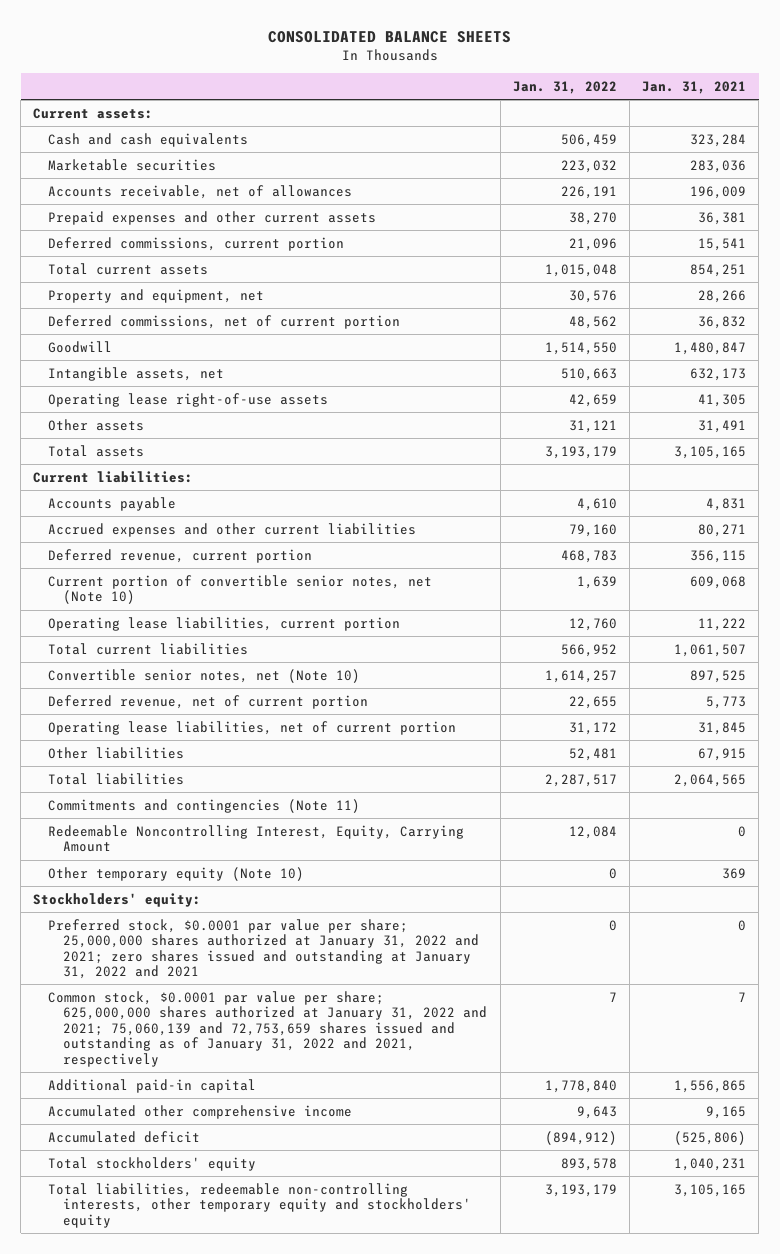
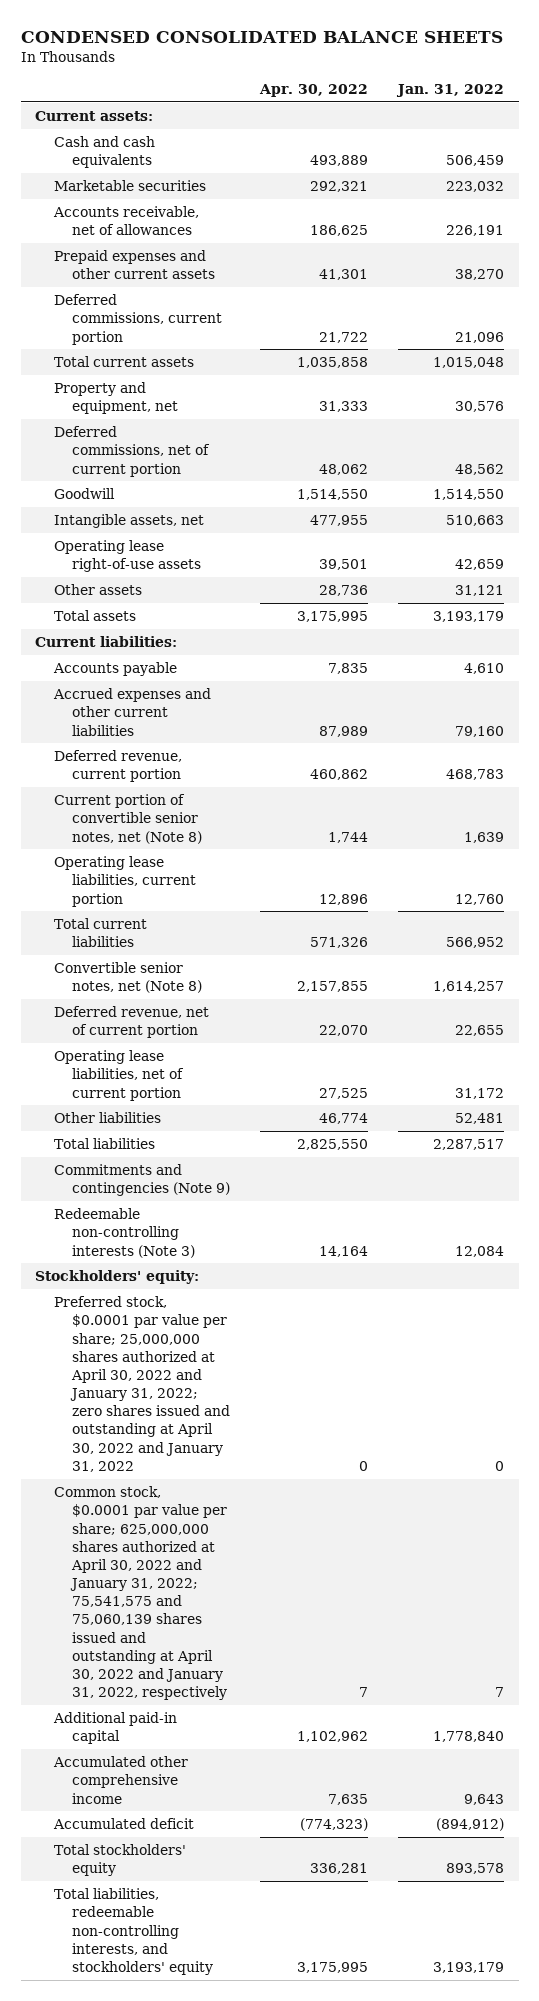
- CONSOLIDATED BALANCE SHEETS
+ CONDENSED CONSOLIDATED BALANCE SHEETS
- | Jan. 31, 2022 | Jan. 31, 2021
+ | Apr. 30, 2022 | Jan. 31, 2022
- Current portion of convertible senior notes, net (Note 10) | 1,639 | 609,068
+ Current portion of convertible senior notes, net (Note 8) | 1,744 | 1,639
- Convertible senior notes, net (Note 10) | 1,614,257 | 897,525
+ Convertible senior notes, net (Note 8) | 2,157,855 | 1,614,257
- Commitments and contingencies (Note 11)
- Redeemable Noncontrolling Interest, Equity, Carrying Amount | 12,084 | 0
- Other temporary equity (Note 10) | 0 | 369
+ Commitments and contingencies (Note 9)
+ Redeemable non-controlling interests (Note 3) | 14,164 | 12,084
- Preferred stock, $0.0001 par value per share; 25,000,000 shares authorized at January 31, 2022 and 2021; zero shares issued and outstanding at January 31, 2022 and 2021 | 0 | 0
- Common stock, $0.0001 par value per share; 625,000,000 shares authorized at January 31, 2022 and 2021; 75,060,139 and 72,753,659 shares issued and outstanding as of January 31, 2022 and 2021, respectively | 7 | 7
+ Preferred stock, $0.0001 par value per share; 25,000,000 shares authorized at April 30, 2022 and January 31, 2022; zero shares issued and outstanding at April 30, 2022 and January 31, 2022 | 0 | 0
+ Common stock, $0.0001 par value per share; 625,000,000 shares authorized at April 30, 2022 and January 31, 2022; 75,541,575 and 75,060,139 shares issued and outstanding at April 30, 2022 and January 31, 2022, respectively | 7 | 7
- Total liabilities, redeemable non-controlling interests, other temporary equity and stockholders' equity | 3,193,179 | 3,105,165
+ Total liabilities, redeemable non-controlling interests, and stockholders' equity | 3,175,995 | 3,193,179

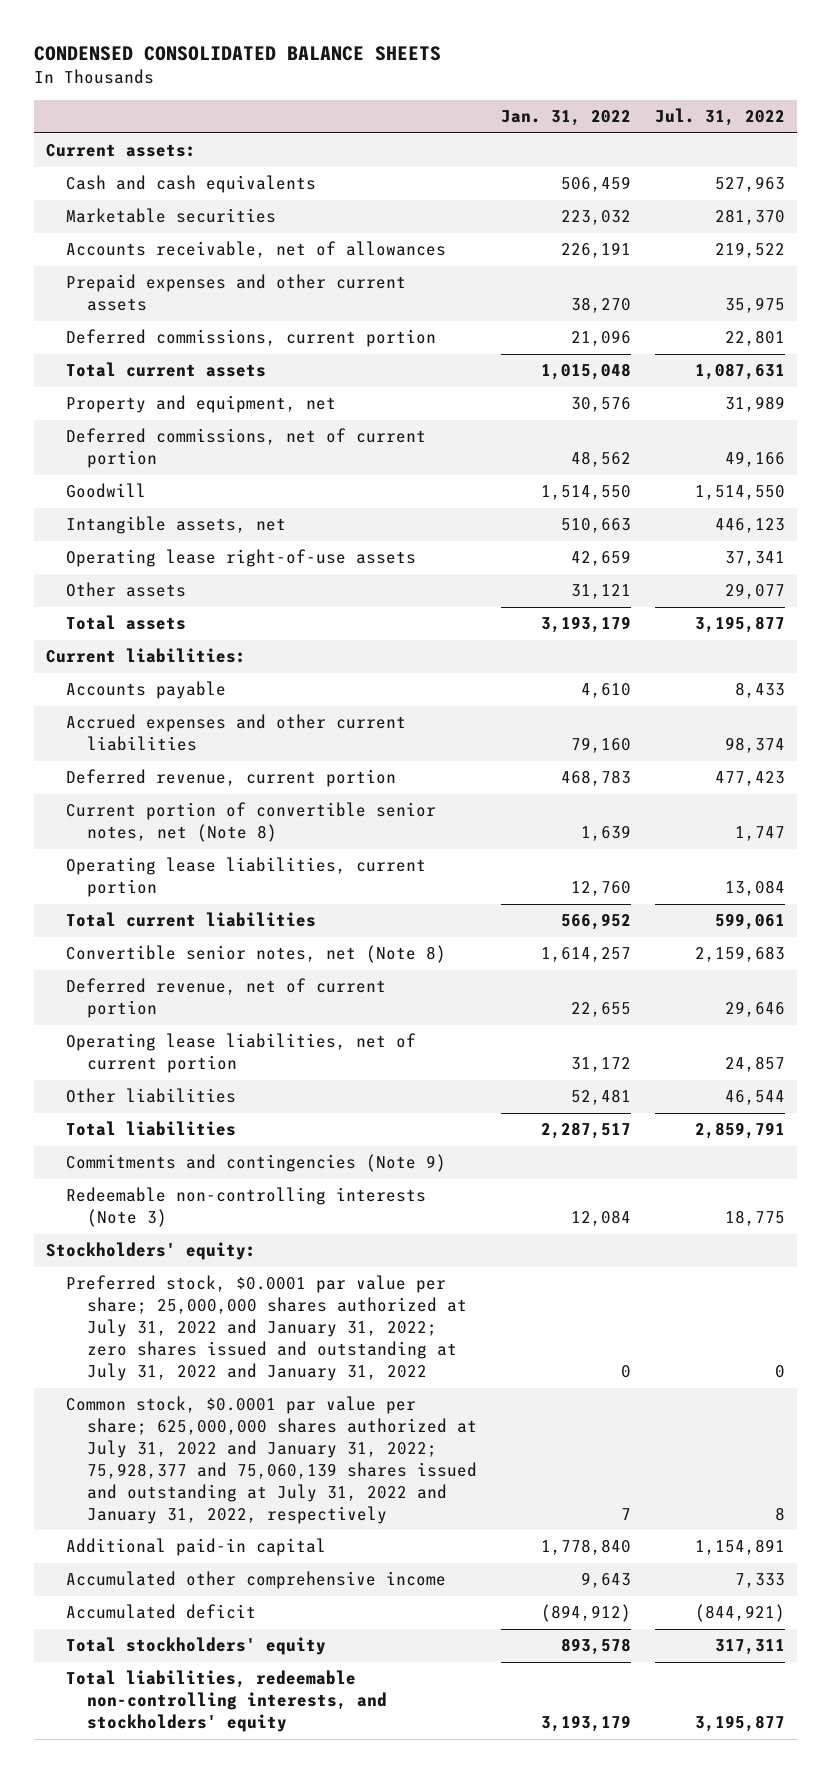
- | Apr. 30, 2022 | Jan. 31, 2022
+ | Jan. 31, 2022 | Jul. 31, 2022
- Preferred stock, $0.0001 par value per share; 25,000,000 shares authorized at April 30, 2022 and January 31, 2022; zero shares issued and outstanding at April 30, 2022 and January 31, 2022 | 0 | 0
- Common stock, $0.0001 par value per share; 625,000,000 shares authorized at April 30, 2022 and January 31, 2022; 75,541,575 and 75,060,139 shares issued and outstanding at April 30, 2022 and January 31, 2022, respectively | 7 | 7
+ Preferred stock, $0.0001 par value per share; 25,000,000 shares authorized at July 31, 2022 and January 31, 2022; zero shares issued and outstanding at July 31, 2022 and January 31, 2022 | 0 | 0
+ Common stock, $0.0001 par value per share; 625,000,000 shares authorized at July 31, 2022 and January 31, 2022; 75,928,377 and 75,060,139 shares issued and outstanding at July 31, 2022 and January 31, 2022, respectively | 7 | 8

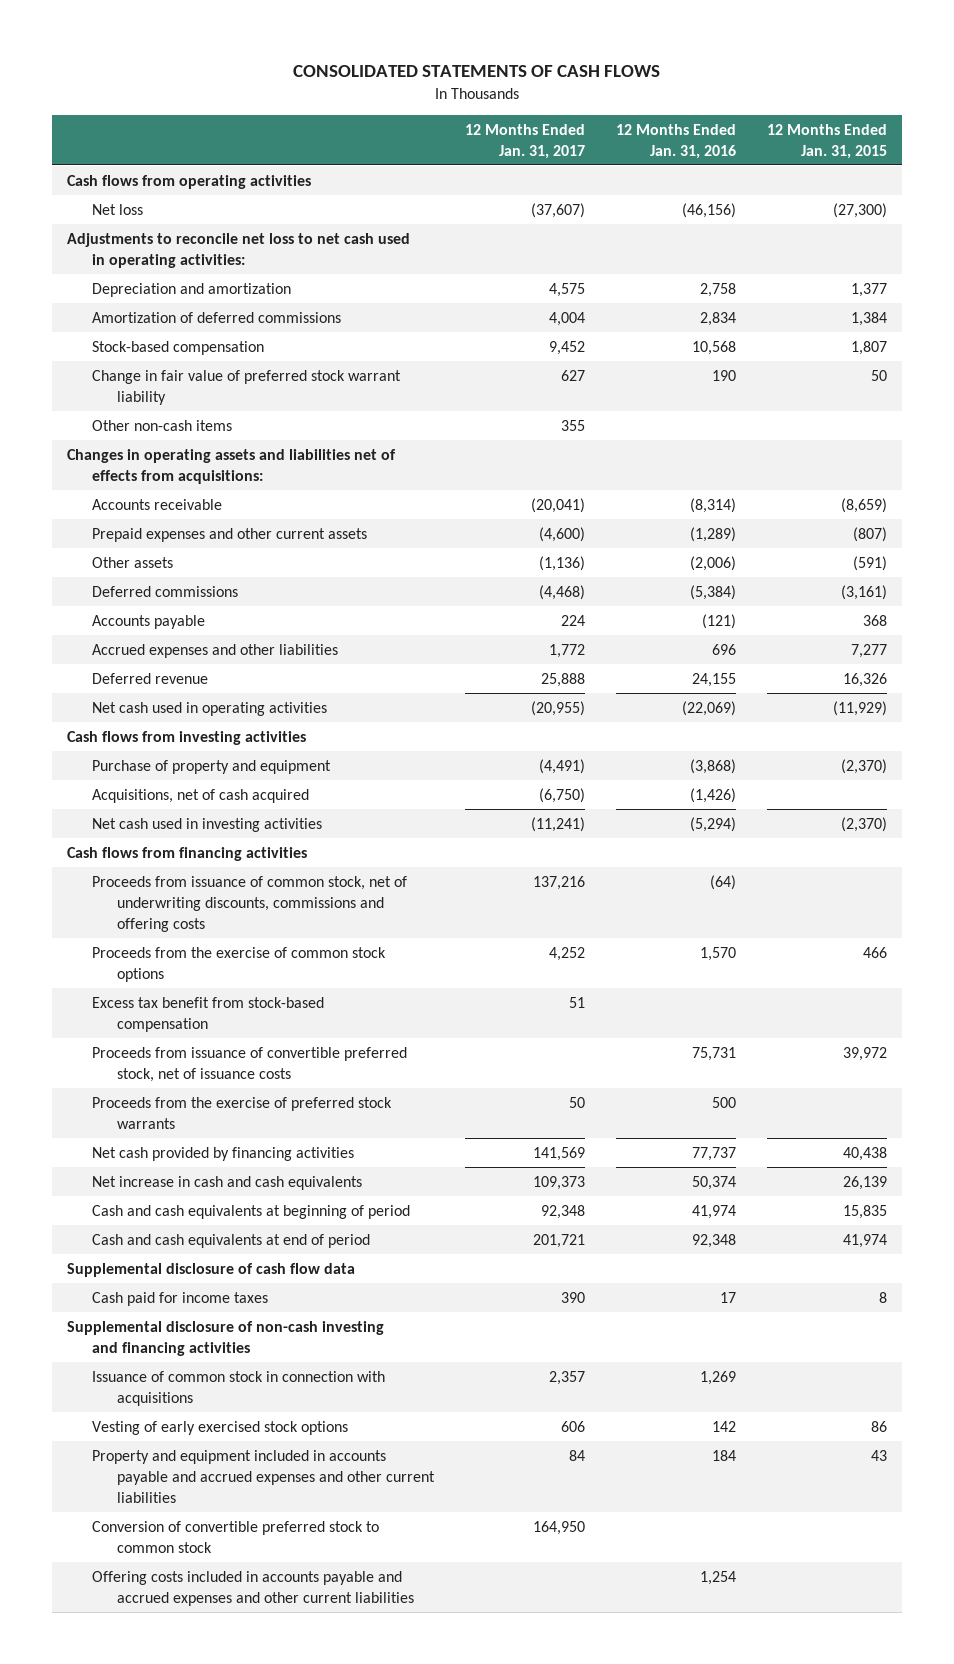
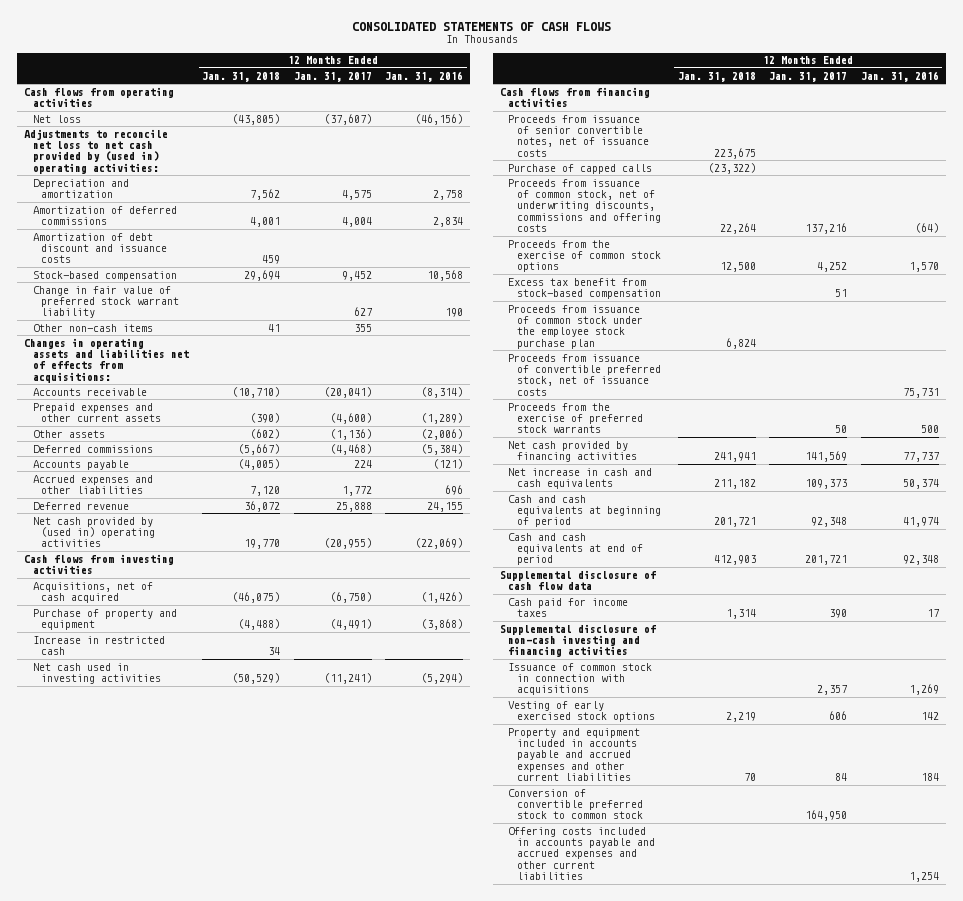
- | 12 Months Ended Jan. 31, 2017 | 12 Months Ended Jan. 31, 2016 | 12 Months Ended Jan. 31, 2015
+ | 12 Months Ended Jan. 31, 2018 | 12 Months Ended Jan. 31, 2017 | 12 Months Ended Jan. 31, 2016
- Adjustments to reconcile net loss to net cash used in operating activities:
+ Adjustments to reconcile net loss to net cash provided by (used in) operating activities:
+ Amortization of debt discount and issuance costs | 459 | |
- Net cash used in operating activities | (20,955) | (22,069) | (11,929)
+ Net cash provided by (used in) operating activities | 19,770 | (20,955) | (22,069)
moved down: Purchase of property and equipment | (4,488) | (4,491) | (3,868)
+ Increase in restricted cash | 34 | |
+ Proceeds from issuance of senior convertible notes, net of issuance costs | 223,675 | |
+ Purchase of capped calls | (23,322) | |
+ Proceeds from issuance of common stock under the employee stock purchase plan | 6,824 | |

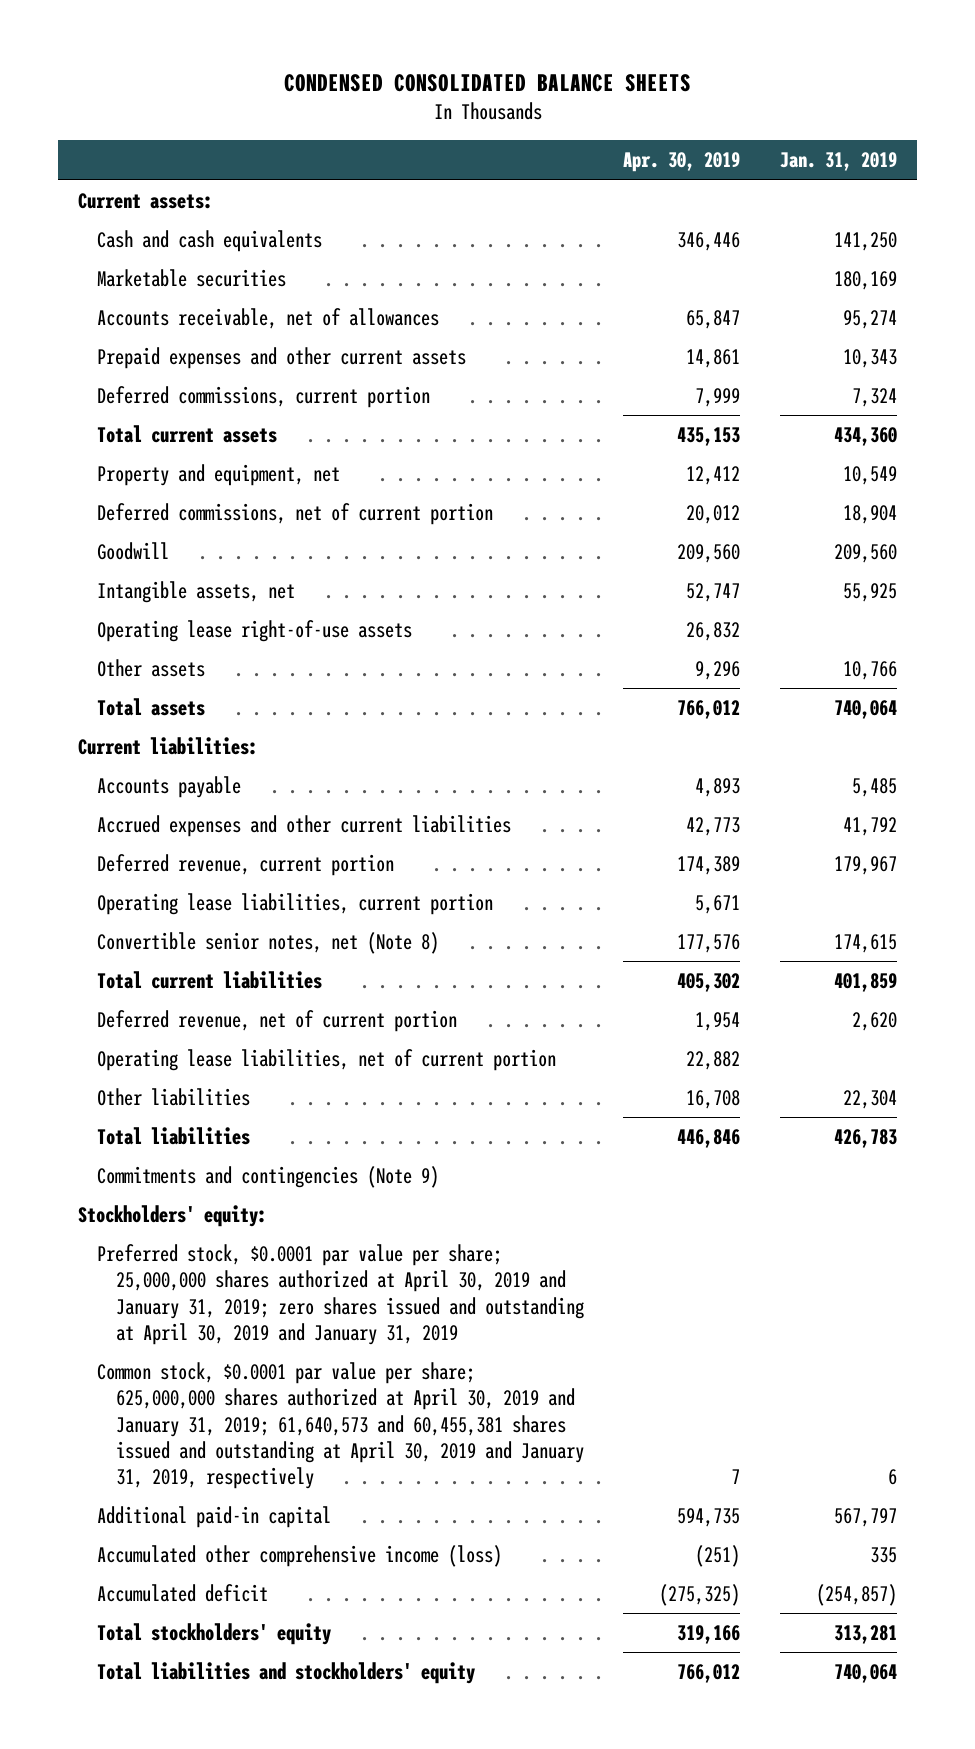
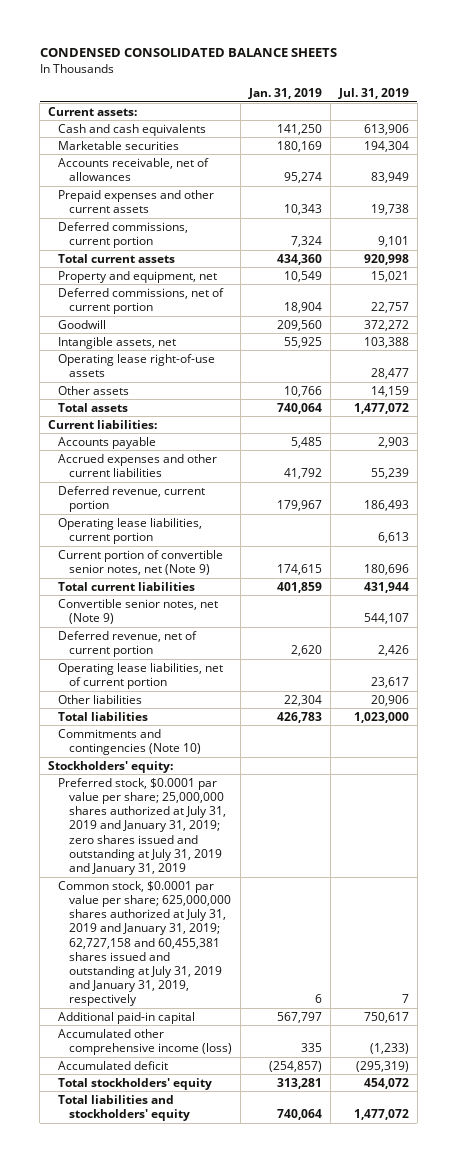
- | Apr. 30, 2019 | Jan. 31, 2019
+ | Jan. 31, 2019 | Jul. 31, 2019
- Convertible senior notes, net (Note 8) | 177,576 | 174,615
+ Current portion of convertible senior notes, net (Note 9) | 174,615 | 180,696
+ Convertible senior notes, net (Note 9) | | 544,107
- Commitments and contingencies (Note 9)
+ Commitments and contingencies (Note 10)
- Preferred stock, $0.0001 par value per share; 25,000,000 shares authorized at April 30, 2019 and January 31, 2019; zero shares issued and outstanding at April 30, 2019 and January 31, 2019
- Common stock, $0.0001 par value per share; 625,000,000 shares authorized at April 30, 2019 and January 31, 2019; 61,640,573 and 60,455,381 shares issued and outstanding at April 30, 2019 and January 31, 2019, respectively | 7 | 6
+ Preferred stock, $0.0001 par value per share; 25,000,000 shares authorized at July 31, 2019 and January 31, 2019; zero shares issued and outstanding at July 31, 2019 and January 31, 2019
+ Common stock, $0.0001 par value per share; 625,000,000 shares authorized at July 31, 2019 and January 31, 2019; 62,727,158 and 60,455,381 shares issued and outstanding at July 31, 2019 and January 31, 2019, respectively | 6 | 7

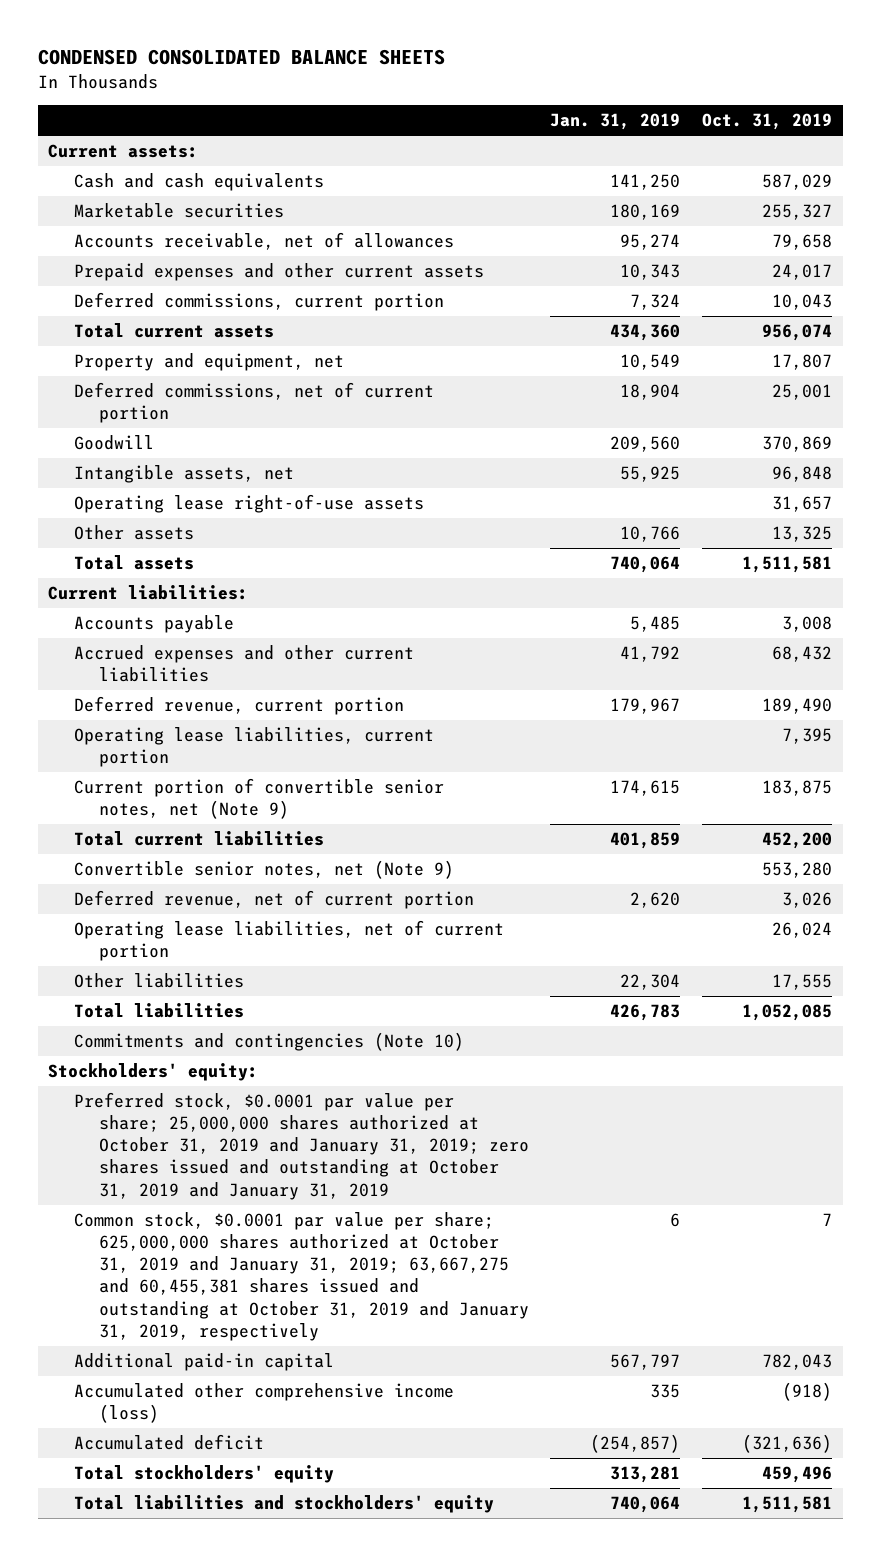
- | Jan. 31, 2019 | Jul. 31, 2019
+ | Jan. 31, 2019 | Oct. 31, 2019
- Preferred stock, $0.0001 par value per share; 25,000,000 shares authorized at July 31, 2019 and January 31, 2019; zero shares issued and outstanding at July 31, 2019 and January 31, 2019
- Common stock, $0.0001 par value per share; 625,000,000 shares authorized at July 31, 2019 and January 31, 2019; 62,727,158 and 60,455,381 shares issued and outstanding at July 31, 2019 and January 31, 2019, respectively | 6 | 7
+ Preferred stock, $0.0001 par value per share; 25,000,000 shares authorized at October 31, 2019 and January 31, 2019; zero shares issued and outstanding at October 31, 2019 and January 31, 2019
+ Common stock, $0.0001 par value per share; 625,000,000 shares authorized at October 31, 2019 and January 31, 2019; 63,667,275 and 60,455,381 shares issued and outstanding at October 31, 2019 and January 31, 2019, respectively | 6 | 7

